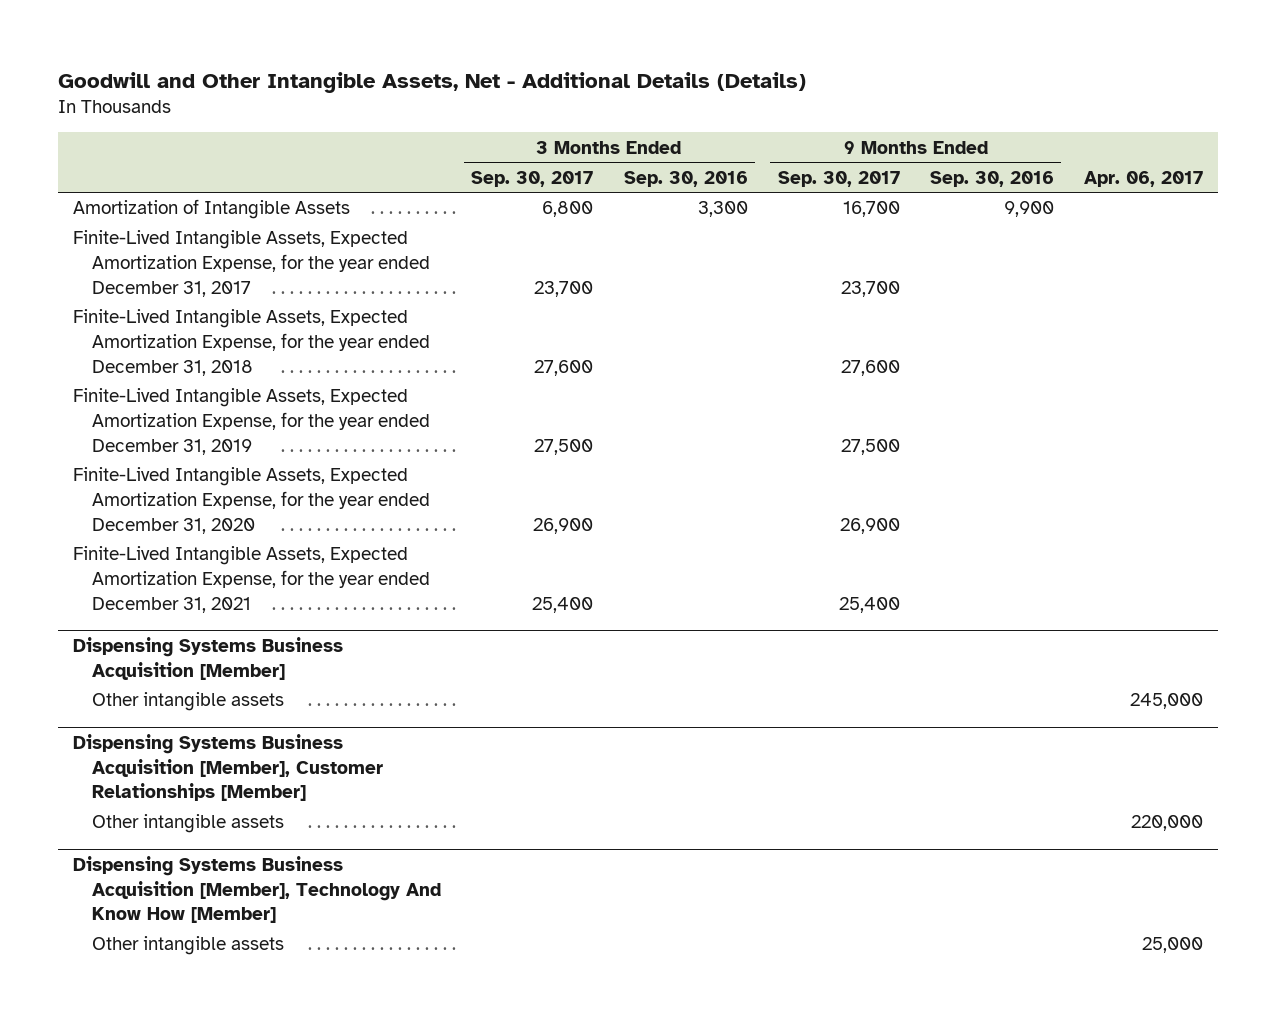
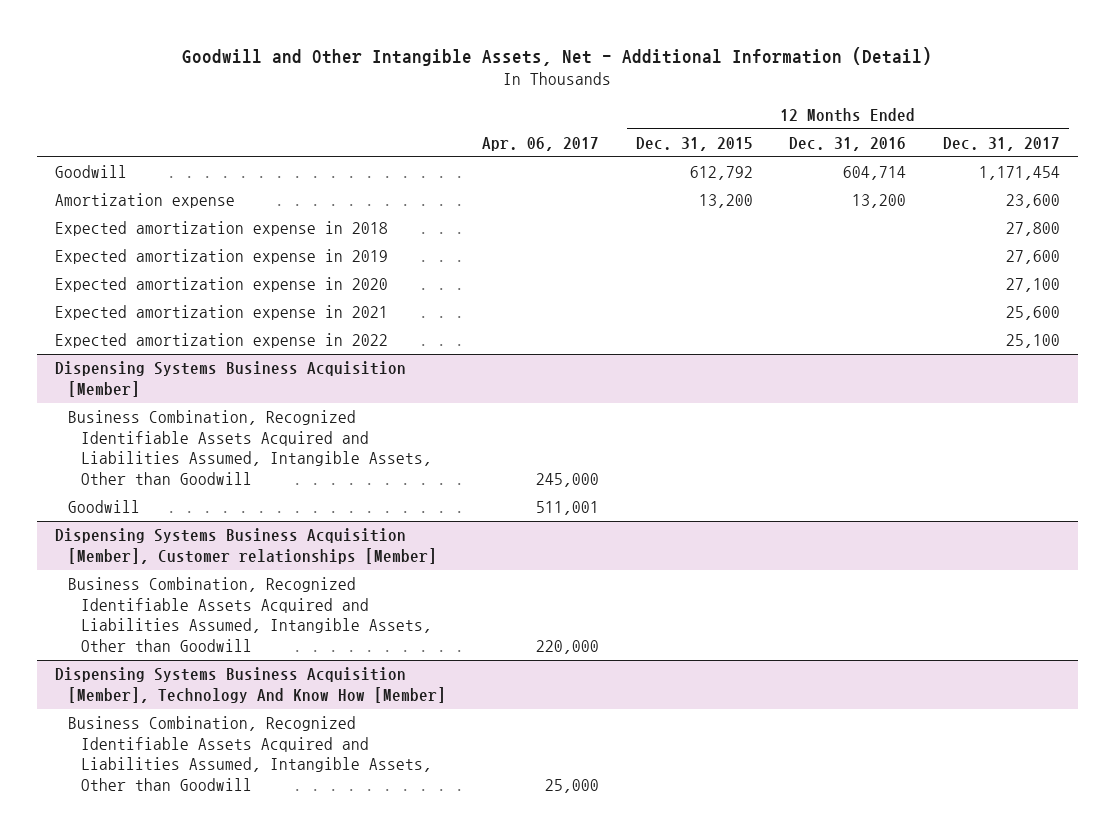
- Goodwill and Other Intangible Assets, Net - Additional Details (Details)
+ Goodwill and Other Intangible Assets, Net - Additional Information (Detail)
- | 3 Months Ended Sep. 30, 2017 | 3 Months Ended Sep. 30, 2016 | 9 Months Ended Sep. 30, 2017 | 9 Months Ended Sep. 30, 2016 | Apr. 06, 2017
+ | Apr. 06, 2017 | 12 Months Ended Dec. 31, 2015 | 12 Months Ended Dec. 31, 2016 | 12 Months Ended Dec. 31, 2017
- Amortization of Intangible Assets | 6,800 | 3,300 | 16,700 | 9,900 |
- Finite-Lived Intangible Assets, Expected Amortization Expense, for the year ended December 31, 2017 | 23,700 | | 23,700 | |
- Finite-Lived Intangible Assets, Expected Amortization Expense, for the year ended December 31, 2018 | 27,600 | | 27,600 | |
- Finite-Lived Intangible Assets, Expected Amortization Expense, for the year ended December 31, 2019 | 27,500 | | 27,500 | |
- Finite-Lived Intangible Assets, Expected Amortization Expense, for the year ended December 31, 2020 | 26,900 | | 26,900 | |
- Finite-Lived Intangible Assets, Expected Amortization Expense, for the year ended December 31, 2021 | 25,400 | | 25,400 | |
+ Goodwill | | 612,792 | 604,714 | 1,171,454
+ Amortization expense | | 13,200 | 13,200 | 23,600
+ Expected amortization expense in 2018 | | | | 27,800
+ Expected amortization expense in 2019 | | | | 27,600
+ Expected amortization expense in 2020 | | | | 27,100
+ Expected amortization expense in 2021 | | | | 25,600
+ Expected amortization expense in 2022 | | | | 25,100
@ Dispensing Systems Business Acquisition [Member]
- Other intangible assets | | | | | 245,000
- Dispensing Systems Business Acquisition [Member], Customer Relationships [Member]
- Other intangible assets | | | | | 220,000
@ Dispensing Systems Business Acquisition [Member]
+ Business Combination, Recognized Identifiable Assets Acquired and Liabilities Assumed, Intangible Assets, Other than Goodwill | 245,000 | | |
+ Goodwill | 511,001 | | |
+ Dispensing Systems Business Acquisition [Member], Customer relationships [Member]
+ Business Combination, Recognized Identifiable Assets Acquired and Liabilities Assumed, Intangible Assets, Other than Goodwill | 220,000 | | |
@ Dispensing Systems Business Acquisition [Member], Technology And Know How [Member]
- Other intangible assets | | | | | 25,000
+ Business Combination, Recognized Identifiable Assets Acquired and Liabilities Assumed, Intangible Assets, Other than Goodwill | 25,000 | | |

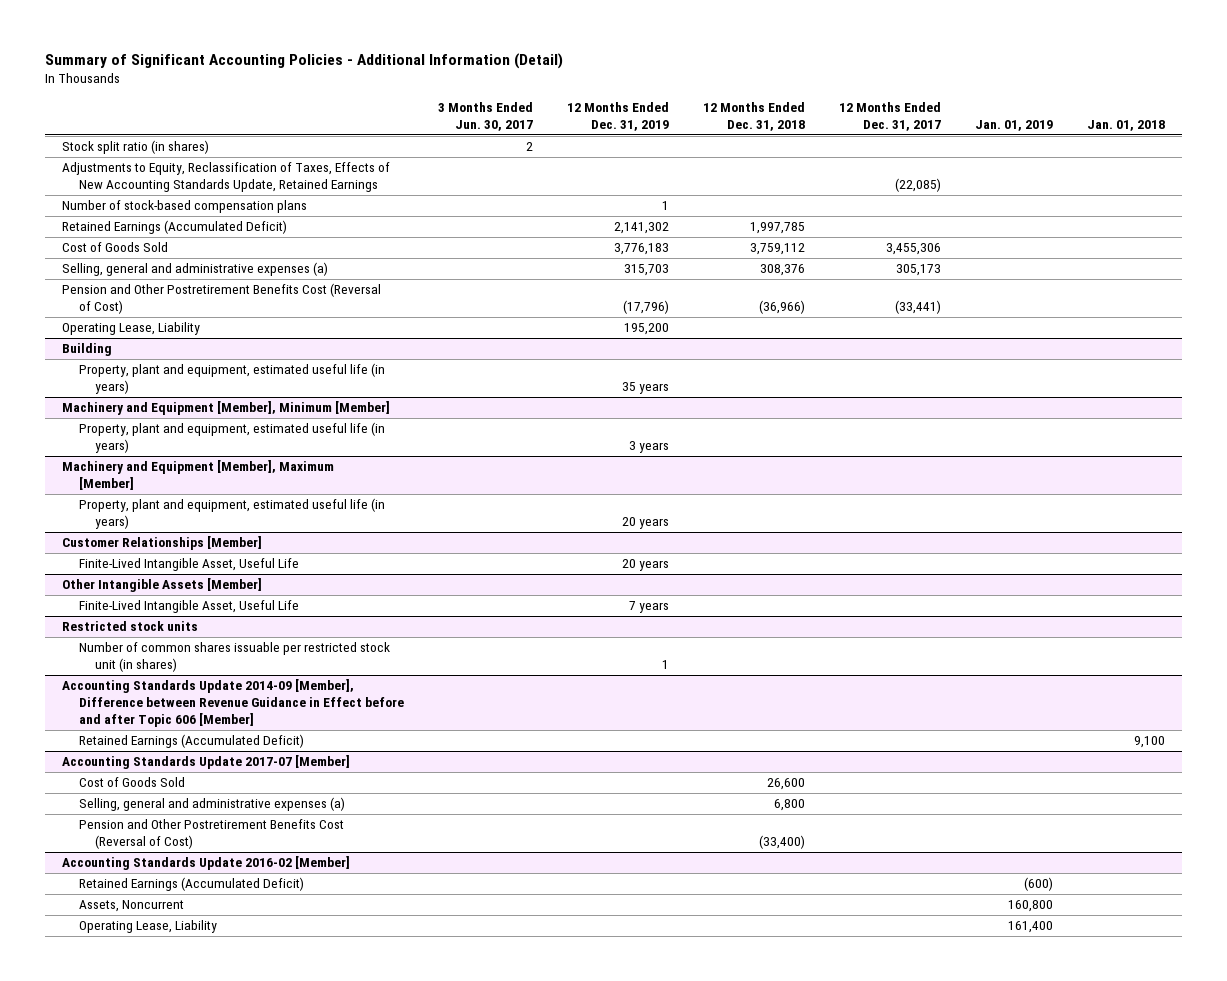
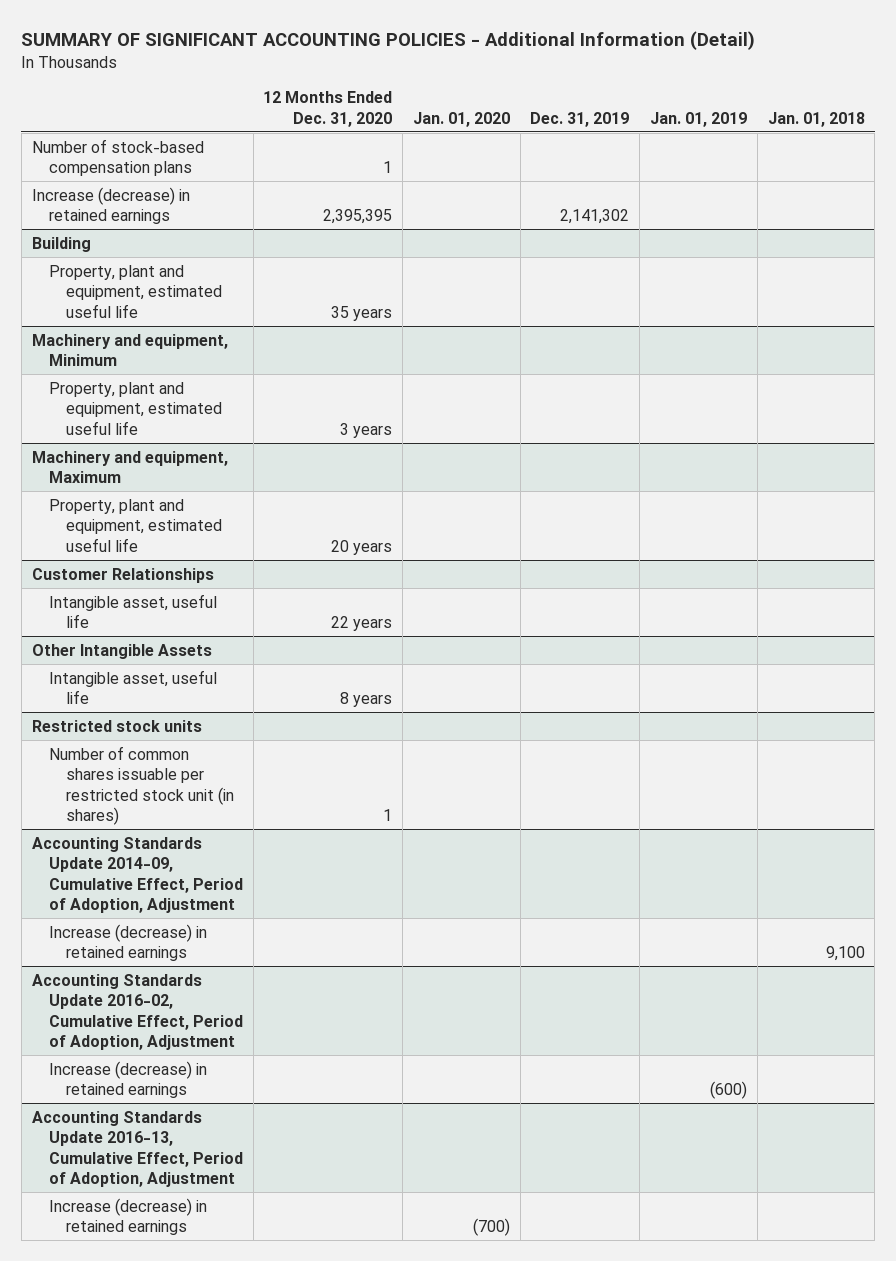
- Summary of Significant Accounting Policies - Additional Information (Detail)
+ SUMMARY OF SIGNIFICANT ACCOUNTING POLICIES - Additional Information (Detail)
- | 3 Months Ended Jun. 30, 2017 | 12 Months Ended Dec. 31, 2019 | 12 Months Ended Dec. 31, 2018 | 12 Months Ended Dec. 31, 2017 | Jan. 01, 2019 | Jan. 01, 2018
+ | 12 Months Ended Dec. 31, 2020 | Jan. 01, 2020 | Dec. 31, 2019 | Jan. 01, 2019 | Jan. 01, 2018
- Stock split ratio (in shares) | 2 | | | | |
- Adjustments to Equity, Reclassification of Taxes, Effects of New Accounting Standards Update, Retained Earnings | | | | (22,085) | |
- Retained Earnings (Accumulated Deficit) | | 2,141,302 | 1,997,785 | | |
- Cost of Goods Sold | | 3,776,183 | 3,759,112 | 3,455,306 | |
- Selling, general and administrative expenses (a) | | 315,703 | 308,376 | 305,173 | |
- Pension and Other Postretirement Benefits Cost (Reversal of Cost) | | (17,796) | (36,966) | (33,441) | |
- Operating Lease, Liability | | 195,200 | | | |
+ Increase (decrease) in retained earnings | 2,395,395 | | 2,141,302 | |
@ Building
- Property, plant and equipment, estimated useful life (in years) | | 35 years | | | |
- Machinery and Equipment [Member], Minimum [Member]
- Property, plant and equipment, estimated useful life (in years) | | 3 years | | | |
- Machinery and Equipment [Member], Maximum [Member]
- Property, plant and equipment, estimated useful life (in years) | | 20 years | | | |
- Customer Relationships [Member]
- Finite-Lived Intangible Asset, Useful Life | | 20 years | | | |
- Other Intangible Assets [Member]
- Finite-Lived Intangible Asset, Useful Life | | 7 years | | | |
@ Building
+ Property, plant and equipment, estimated useful life | 35 years | | | |
+ Machinery and equipment, Minimum
+ Property, plant and equipment, estimated useful life | 3 years | | | |
+ Machinery and equipment, Maximum
+ Property, plant and equipment, estimated useful life | 20 years | | | |
+ Customer Relationships
+ Intangible asset, useful life | 22 years | | | |
+ Other Intangible Assets
+ Intangible asset, useful life | 8 years | | | |
- Accounting Standards Update 2014-09 [Member], Difference between Revenue Guidance in Effect before and after Topic 606 [Member]
- Retained Earnings (Accumulated Deficit) | | | | | | 9,100
- Accounting Standards Update 2017-07 [Member]
- Cost of Goods Sold | | | 26,600 | | |
- Selling, general and administrative expenses (a) | | | 6,800 | | |
- Pension and Other Postretirement Benefits Cost (Reversal of Cost) | | | (33,400) | | |
- Accounting Standards Update 2016-02 [Member]
- Retained Earnings (Accumulated Deficit) | | | | | (600) |
- Assets, Noncurrent | | | | | 160,800 |
- Operating Lease, Liability | | | | | 161,400 |
+ Accounting Standards Update 2014-09, Cumulative Effect, Period of Adoption, Adjustment
+ Increase (decrease) in retained earnings | | | | | 9,100
+ Accounting Standards Update 2016-02, Cumulative Effect, Period of Adoption, Adjustment
+ Increase (decrease) in retained earnings | | | | (600) |
+ Accounting Standards Update 2016-13, Cumulative Effect, Period of Adoption, Adjustment
+ Increase (decrease) in retained earnings | | (700) | | |

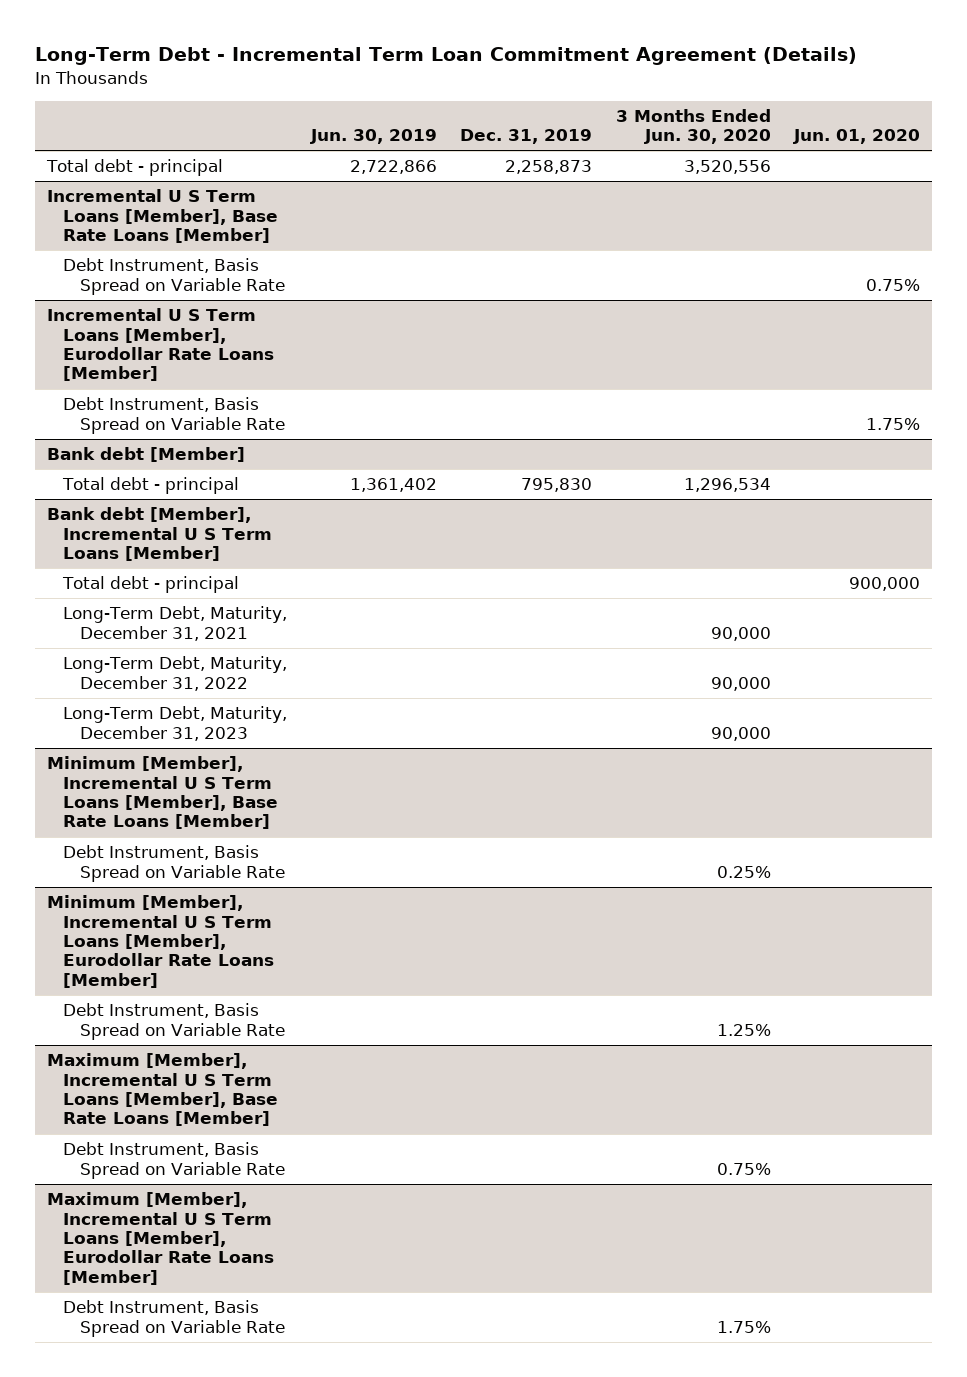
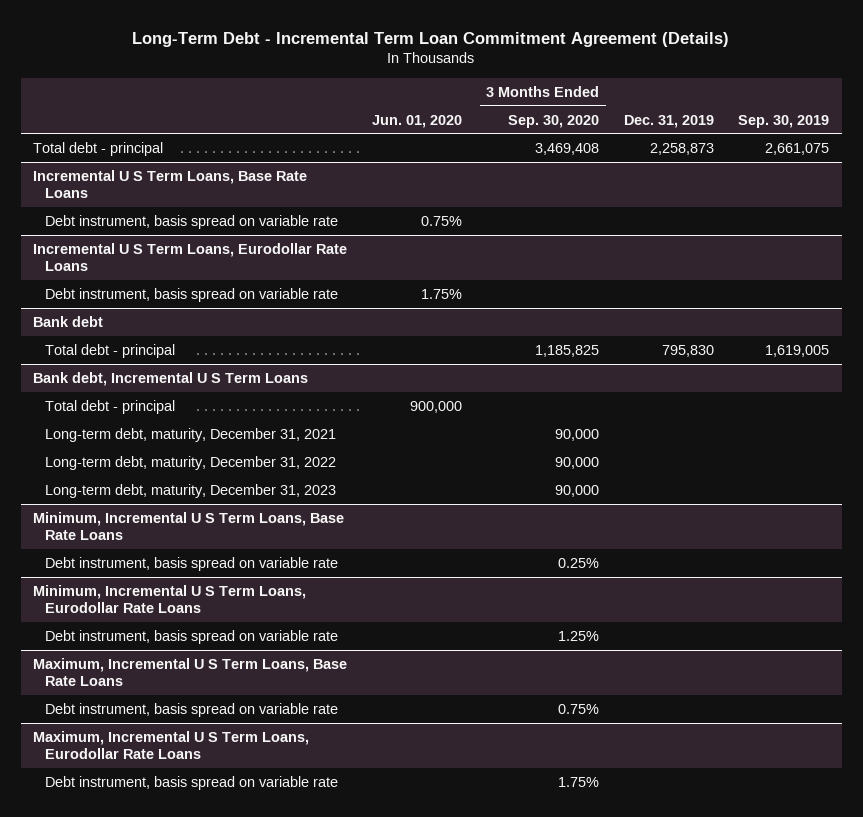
- | Jun. 30, 2019 | Dec. 31, 2019 | 3 Months Ended Jun. 30, 2020 | Jun. 01, 2020
+ | Jun. 01, 2020 | 3 Months Ended Sep. 30, 2020 | Dec. 31, 2019 | Sep. 30, 2019
- Incremental U S Term Loans [Member], Base Rate Loans [Member]
- Debt Instrument, Basis Spread on Variable Rate | | | | 0.75%
- Incremental U S Term Loans [Member], Eurodollar Rate Loans [Member]
- Debt Instrument, Basis Spread on Variable Rate | | | | 1.75%
- Bank debt [Member]
+ Incremental U S Term Loans, Base Rate Loans
+ Debt instrument, basis spread on variable rate | 0.75% | | |
+ Incremental U S Term Loans, Eurodollar Rate Loans
+ Debt instrument, basis spread on variable rate | 1.75% | | |
+ Bank debt
- Bank debt [Member], Incremental U S Term Loans [Member]
+ Bank debt, Incremental U S Term Loans
- Long-Term Debt, Maturity, December 31, 2021 | | | 90,000 |
- Long-Term Debt, Maturity, December 31, 2022 | | | 90,000 |
- Long-Term Debt, Maturity, December 31, 2023 | | | 90,000 |
- Minimum [Member], Incremental U S Term Loans [Member], Base Rate Loans [Member]
- Debt Instrument, Basis Spread on Variable Rate | | | 0.25% |
- Minimum [Member], Incremental U S Term Loans [Member], Eurodollar Rate Loans [Member]
- Debt Instrument, Basis Spread on Variable Rate | | | 1.25% |
- Maximum [Member], Incremental U S Term Loans [Member], Base Rate Loans [Member]
- Debt Instrument, Basis Spread on Variable Rate | | | 0.75% |
- Maximum [Member], Incremental U S Term Loans [Member], Eurodollar Rate Loans [Member]
- Debt Instrument, Basis Spread on Variable Rate | | | 1.75% |
+ Long-term debt, maturity, December 31, 2021 | | 90,000 | |
+ Long-term debt, maturity, December 31, 2022 | | 90,000 | |
+ Long-term debt, maturity, December 31, 2023 | | 90,000 | |
+ Minimum, Incremental U S Term Loans, Base Rate Loans
+ Debt instrument, basis spread on variable rate | | 0.25% | |
+ Minimum, Incremental U S Term Loans, Eurodollar Rate Loans
+ Debt instrument, basis spread on variable rate | | 1.25% | |
+ Maximum, Incremental U S Term Loans, Base Rate Loans
+ Debt instrument, basis spread on variable rate | | 0.75% | |
+ Maximum, Incremental U S Term Loans, Eurodollar Rate Loans
+ Debt instrument, basis spread on variable rate | | 1.75% | |

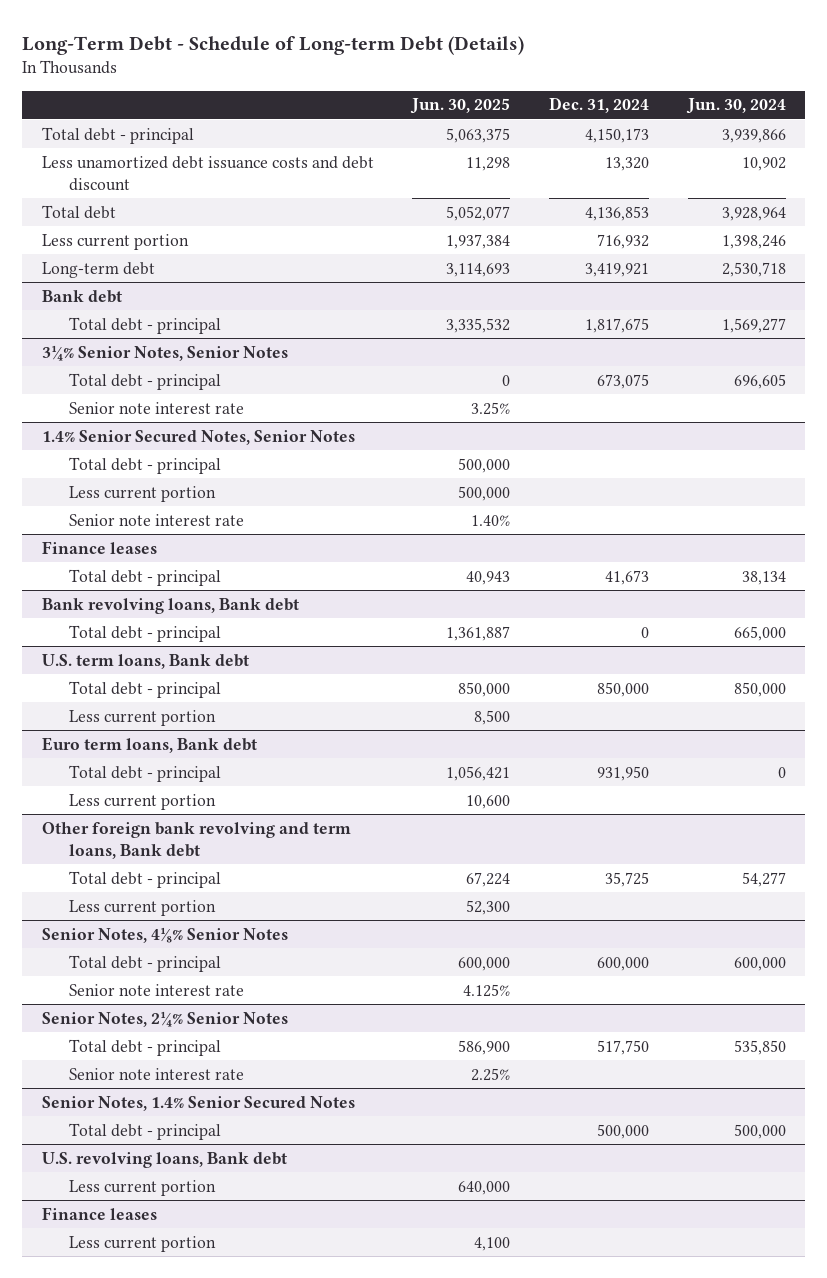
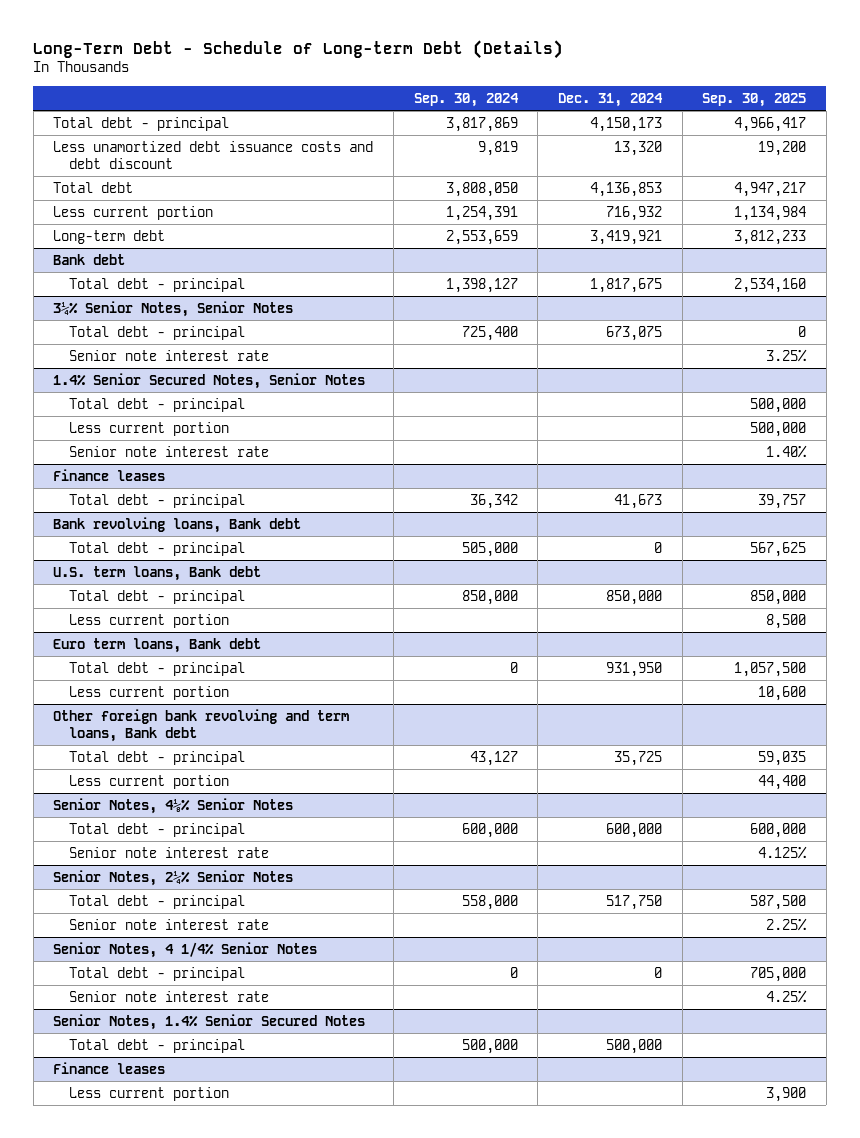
- | Jun. 30, 2025 | Dec. 31, 2024 | Jun. 30, 2024
+ | Sep. 30, 2024 | Dec. 31, 2024 | Sep. 30, 2025
+ Senior Notes, 4 1/4% Senior Notes
+ Total debt - principal | 0 | 0 | 705,000
+ Senior note interest rate | | | 4.25%
- U.S. revolving loans, Bank debt
- Less current portion | 640,000 | |

